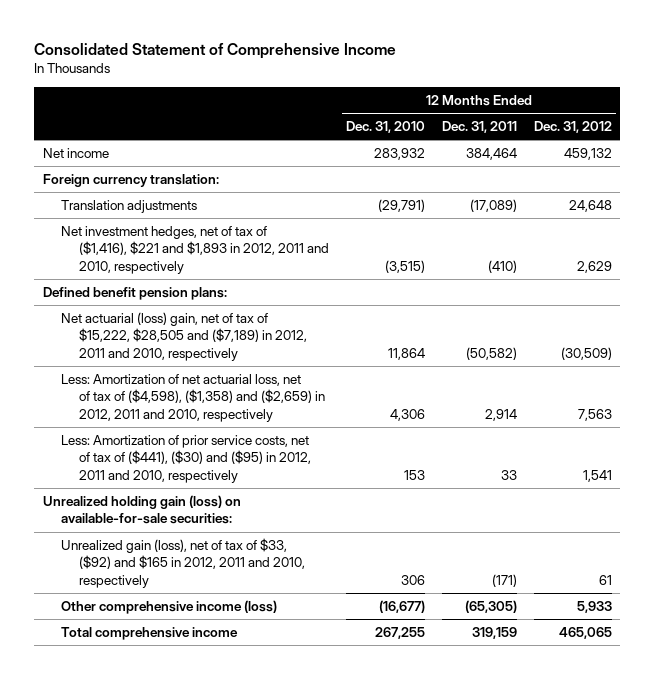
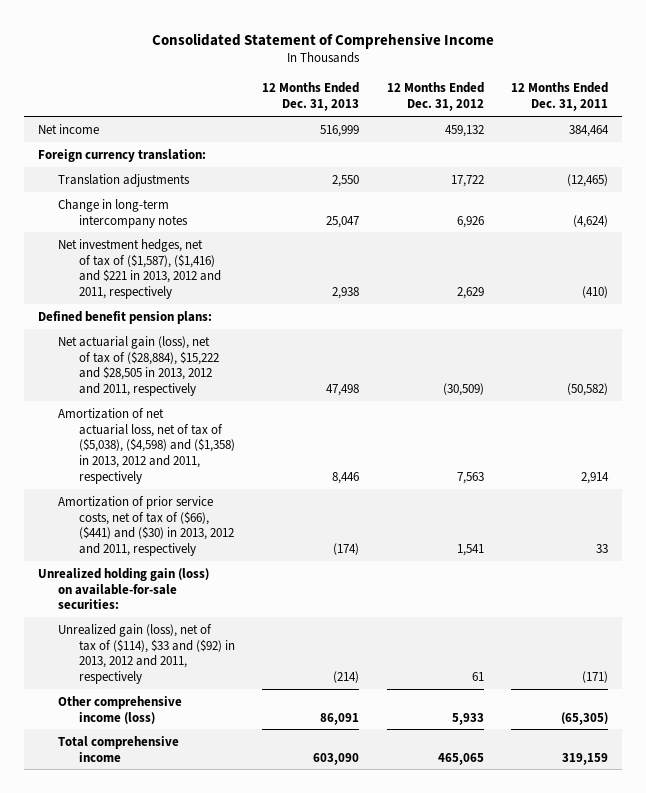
- | 12 Months Ended Dec. 31, 2010 | 12 Months Ended Dec. 31, 2011 | 12 Months Ended Dec. 31, 2012
+ | 12 Months Ended Dec. 31, 2013 | 12 Months Ended Dec. 31, 2012 | 12 Months Ended Dec. 31, 2011
- Translation adjustments | (29,791) | (17,089) | 24,648
- Net investment hedges, net of tax of ($1,416), $221 and $1,893 in 2012, 2011 and 2010, respectively | (3,515) | (410) | 2,629
+ Translation adjustments | 2,550 | 17,722 | (12,465)
+ Change in long-term intercompany notes | 25,047 | 6,926 | (4,624)
+ Net investment hedges, net of tax of ($1,587), ($1,416) and $221 in 2013, 2012 and 2011, respectively | 2,938 | 2,629 | (410)
- Net actuarial (loss) gain, net of tax of $15,222, $28,505 and ($7,189) in 2012, 2011 and 2010, respectively | 11,864 | (50,582) | (30,509)
- Less: Amortization of net actuarial loss, net of tax of ($4,598), ($1,358) and ($2,659) in 2012, 2011 and 2010, respectively | 4,306 | 2,914 | 7,563
- Less: Amortization of prior service costs, net of tax of ($441), ($30) and ($95) in 2012, 2011 and 2010, respectively | 153 | 33 | 1,541
+ Net actuarial gain (loss), net of tax of ($28,884), $15,222 and $28,505 in 2013, 2012 and 2011, respectively | 47,498 | (30,509) | (50,582)
+ Amortization of net actuarial loss, net of tax of ($5,038), ($4,598) and ($1,358) in 2013, 2012 and 2011, respectively | 8,446 | 7,563 | 2,914
+ Amortization of prior service costs, net of tax of ($66), ($441) and ($30) in 2013, 2012 and 2011, respectively | (174) | 1,541 | 33
- Unrealized gain (loss), net of tax of $33, ($92) and $165 in 2012, 2011 and 2010, respectively | 306 | (171) | 61
+ Unrealized gain (loss), net of tax of ($114), $33 and ($92) in 2013, 2012 and 2011, respectively | (214) | 61 | (171)

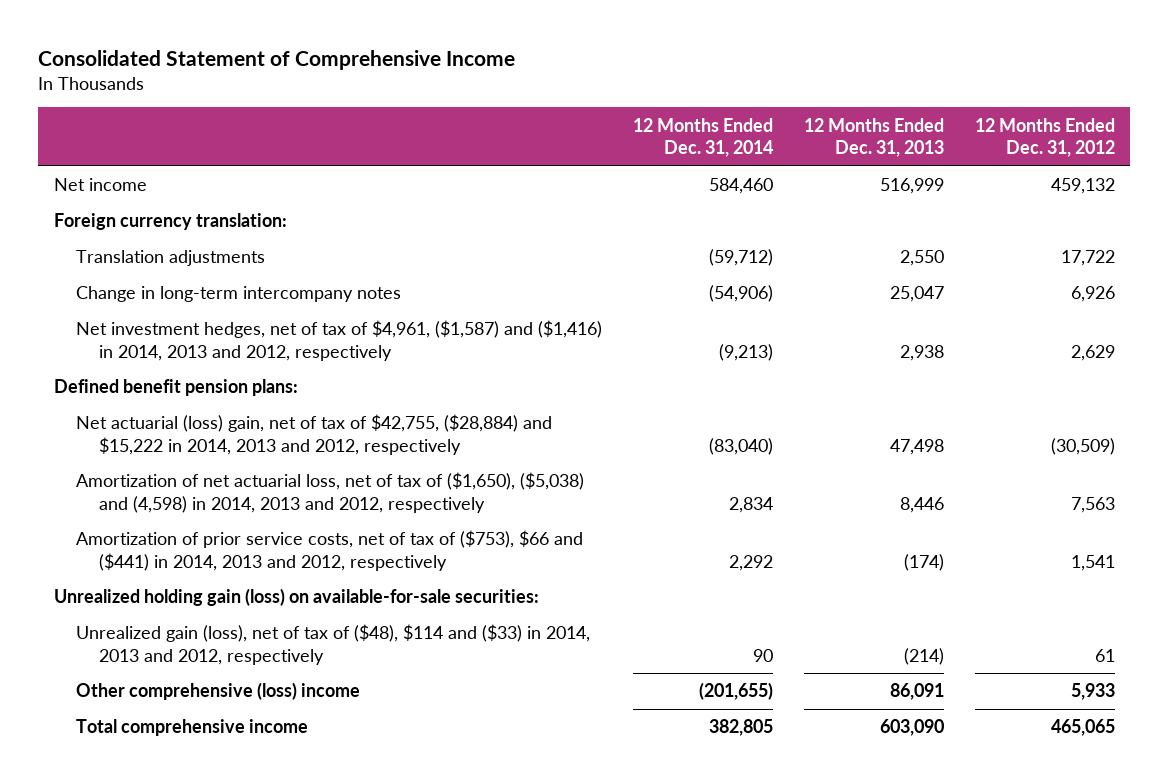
- | 12 Months Ended Dec. 31, 2013 | 12 Months Ended Dec. 31, 2012 | 12 Months Ended Dec. 31, 2011
+ | 12 Months Ended Dec. 31, 2014 | 12 Months Ended Dec. 31, 2013 | 12 Months Ended Dec. 31, 2012
- Net investment hedges, net of tax of ($1,587), ($1,416) and $221 in 2013, 2012 and 2011, respectively | 2,938 | 2,629 | (410)
+ Net investment hedges, net of tax of $4,961, ($1,587) and ($1,416) in 2014, 2013 and 2012, respectively | (9,213) | 2,938 | 2,629
- Net actuarial gain (loss), net of tax of ($28,884), $15,222 and $28,505 in 2013, 2012 and 2011, respectively | 47,498 | (30,509) | (50,582)
- Amortization of net actuarial loss, net of tax of ($5,038), ($4,598) and ($1,358) in 2013, 2012 and 2011, respectively | 8,446 | 7,563 | 2,914
- Amortization of prior service costs, net of tax of ($66), ($441) and ($30) in 2013, 2012 and 2011, respectively | (174) | 1,541 | 33
+ Net actuarial (loss) gain, net of tax of $42,755, ($28,884) and $15,222 in 2014, 2013 and 2012, respectively | (83,040) | 47,498 | (30,509)
+ Amortization of net actuarial loss, net of tax of ($1,650), ($5,038) and (4,598) in 2014, 2013 and 2012, respectively | 2,834 | 8,446 | 7,563
+ Amortization of prior service costs, net of tax of ($753), $66 and ($441) in 2014, 2013 and 2012, respectively | 2,292 | (174) | 1,541
- Unrealized gain (loss), net of tax of ($114), $33 and ($92) in 2013, 2012 and 2011, respectively | (214) | 61 | (171)
- Other comprehensive income (loss) | 86,091 | 5,933 | (65,305)
+ Unrealized gain (loss), net of tax of ($48), $114 and ($33) in 2014, 2013 and 2012, respectively | 90 | (214) | 61
+ Other comprehensive (loss) income | (201,655) | 86,091 | 5,933

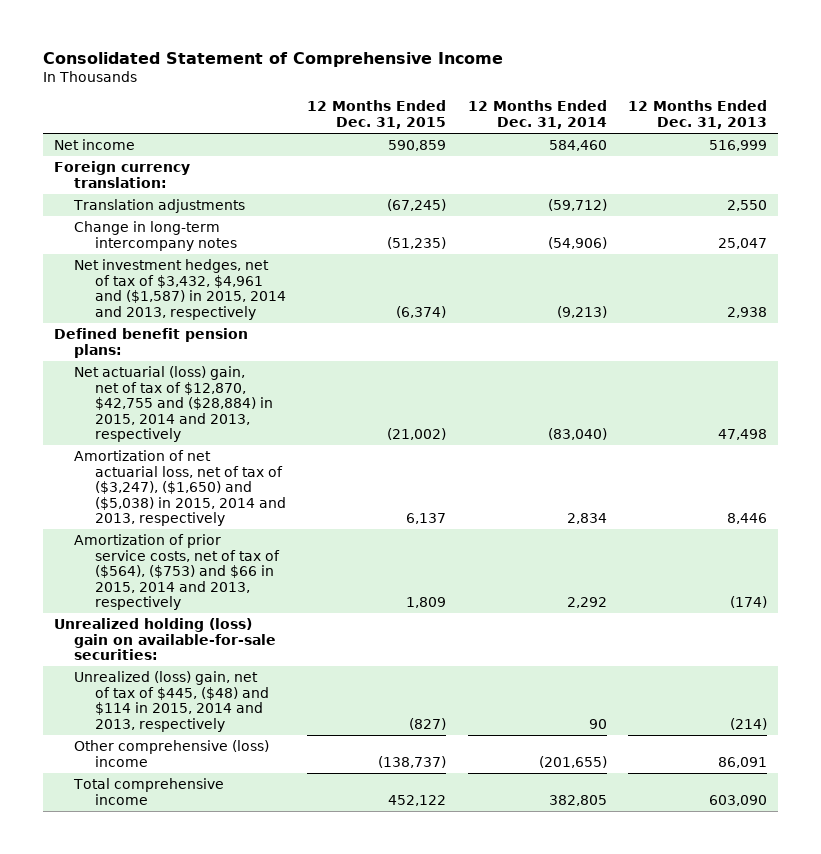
- | 12 Months Ended Dec. 31, 2014 | 12 Months Ended Dec. 31, 2013 | 12 Months Ended Dec. 31, 2012
+ | 12 Months Ended Dec. 31, 2015 | 12 Months Ended Dec. 31, 2014 | 12 Months Ended Dec. 31, 2013
- Net investment hedges, net of tax of $4,961, ($1,587) and ($1,416) in 2014, 2013 and 2012, respectively | (9,213) | 2,938 | 2,629
+ Net investment hedges, net of tax of $3,432, $4,961 and ($1,587) in 2015, 2014 and 2013, respectively | (6,374) | (9,213) | 2,938
- Net actuarial (loss) gain, net of tax of $42,755, ($28,884) and $15,222 in 2014, 2013 and 2012, respectively | (83,040) | 47,498 | (30,509)
- Amortization of net actuarial loss, net of tax of ($1,650), ($5,038) and (4,598) in 2014, 2013 and 2012, respectively | 2,834 | 8,446 | 7,563
- Amortization of prior service costs, net of tax of ($753), $66 and ($441) in 2014, 2013 and 2012, respectively | 2,292 | (174) | 1,541
- Unrealized holding gain (loss) on available-for-sale securities:
- Unrealized gain (loss), net of tax of ($48), $114 and ($33) in 2014, 2013 and 2012, respectively | 90 | (214) | 61
+ Net actuarial (loss) gain, net of tax of $12,870, $42,755 and ($28,884) in 2015, 2014 and 2013, respectively | (21,002) | (83,040) | 47,498
+ Amortization of net actuarial loss, net of tax of ($3,247), ($1,650) and ($5,038) in 2015, 2014 and 2013, respectively | 6,137 | 2,834 | 8,446
+ Amortization of prior service costs, net of tax of ($564), ($753) and $66 in 2015, 2014 and 2013, respectively | 1,809 | 2,292 | (174)
+ Unrealized holding (loss) gain on available-for-sale securities:
+ Unrealized (loss) gain, net of tax of $445, ($48) and $114 in 2015, 2014 and 2013, respectively | (827) | 90 | (214)

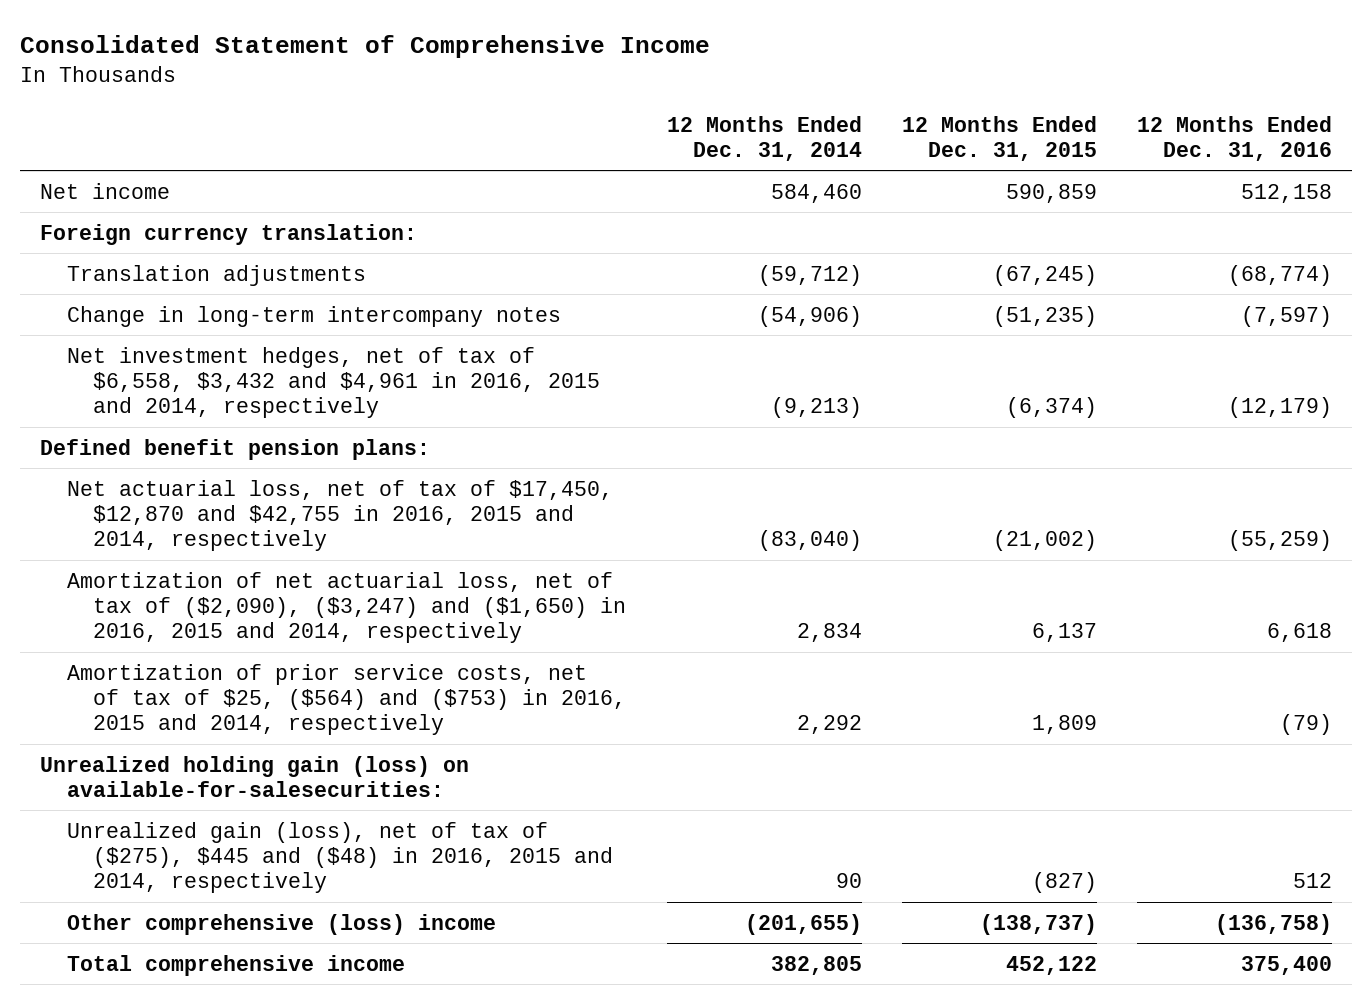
- | 12 Months Ended Dec. 31, 2015 | 12 Months Ended Dec. 31, 2014 | 12 Months Ended Dec. 31, 2013
+ | 12 Months Ended Dec. 31, 2014 | 12 Months Ended Dec. 31, 2015 | 12 Months Ended Dec. 31, 2016
- Net investment hedges, net of tax of $3,432, $4,961 and ($1,587) in 2015, 2014 and 2013, respectively | (6,374) | (9,213) | 2,938
+ Net investment hedges, net of tax of $6,558, $3,432 and $4,961 in 2016, 2015 and 2014, respectively | (9,213) | (6,374) | (12,179)
- Net actuarial (loss) gain, net of tax of $12,870, $42,755 and ($28,884) in 2015, 2014 and 2013, respectively | (21,002) | (83,040) | 47,498
- Amortization of net actuarial loss, net of tax of ($3,247), ($1,650) and ($5,038) in 2015, 2014 and 2013, respectively | 6,137 | 2,834 | 8,446
- Amortization of prior service costs, net of tax of ($564), ($753) and $66 in 2015, 2014 and 2013, respectively | 1,809 | 2,292 | (174)
- Unrealized holding (loss) gain on available-for-sale securities:
- Unrealized (loss) gain, net of tax of $445, ($48) and $114 in 2015, 2014 and 2013, respectively | (827) | 90 | (214)
+ Net actuarial loss, net of tax of $17,450, $12,870 and $42,755 in 2016, 2015 and 2014, respectively | (83,040) | (21,002) | (55,259)
+ Amortization of net actuarial loss, net of tax of ($2,090), ($3,247) and ($1,650) in 2016, 2015 and 2014, respectively | 2,834 | 6,137 | 6,618
+ Amortization of prior service costs, net of tax of $25, ($564) and ($753) in 2016, 2015 and 2014, respectively | 2,292 | 1,809 | (79)
+ Unrealized holding gain (loss) on available-for-salesecurities:
+ Unrealized gain (loss), net of tax of ($275), $445 and ($48) in 2016, 2015 and 2014, respectively | 90 | (827) | 512

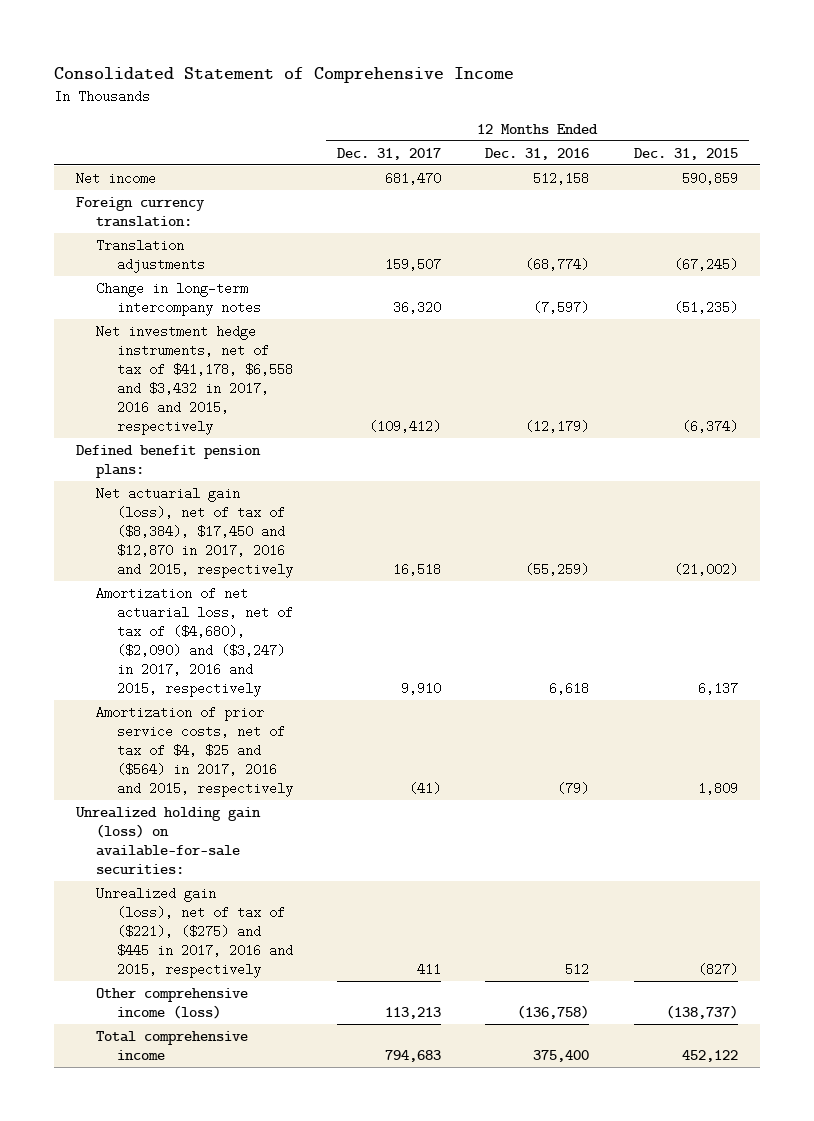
- | 12 Months Ended Dec. 31, 2014 | 12 Months Ended Dec. 31, 2015 | 12 Months Ended Dec. 31, 2016
+ | 12 Months Ended Dec. 31, 2017 | 12 Months Ended Dec. 31, 2016 | 12 Months Ended Dec. 31, 2015
- Net investment hedges, net of tax of $6,558, $3,432 and $4,961 in 2016, 2015 and 2014, respectively | (9,213) | (6,374) | (12,179)
+ Net investment hedge instruments, net of tax of $41,178, $6,558 and $3,432 in 2017, 2016 and 2015, respectively | (109,412) | (12,179) | (6,374)
- Net actuarial loss, net of tax of $17,450, $12,870 and $42,755 in 2016, 2015 and 2014, respectively | (83,040) | (21,002) | (55,259)
- Amortization of net actuarial loss, net of tax of ($2,090), ($3,247) and ($1,650) in 2016, 2015 and 2014, respectively | 2,834 | 6,137 | 6,618
- Amortization of prior service costs, net of tax of $25, ($564) and ($753) in 2016, 2015 and 2014, respectively | 2,292 | 1,809 | (79)
- Unrealized holding gain (loss) on available-for-salesecurities:
- Unrealized gain (loss), net of tax of ($275), $445 and ($48) in 2016, 2015 and 2014, respectively | 90 | (827) | 512
- Other comprehensive (loss) income | (201,655) | (138,737) | (136,758)
+ Net actuarial gain (loss), net of tax of ($8,384), $17,450 and $12,870 in 2017, 2016 and 2015, respectively | 16,518 | (55,259) | (21,002)
+ Amortization of net actuarial loss, net of tax of ($4,680), ($2,090) and ($3,247) in 2017, 2016 and 2015, respectively | 9,910 | 6,618 | 6,137
+ Amortization of prior service costs, net of tax of $4, $25 and ($564) in 2017, 2016 and 2015, respectively | (41) | (79) | 1,809
+ Unrealized holding gain (loss) on available-for-sale securities:
+ Unrealized gain (loss), net of tax of ($221), ($275) and $445 in 2017, 2016 and 2015, respectively | 411 | 512 | (827)
+ Other comprehensive income (loss) | 113,213 | (136,758) | (138,737)

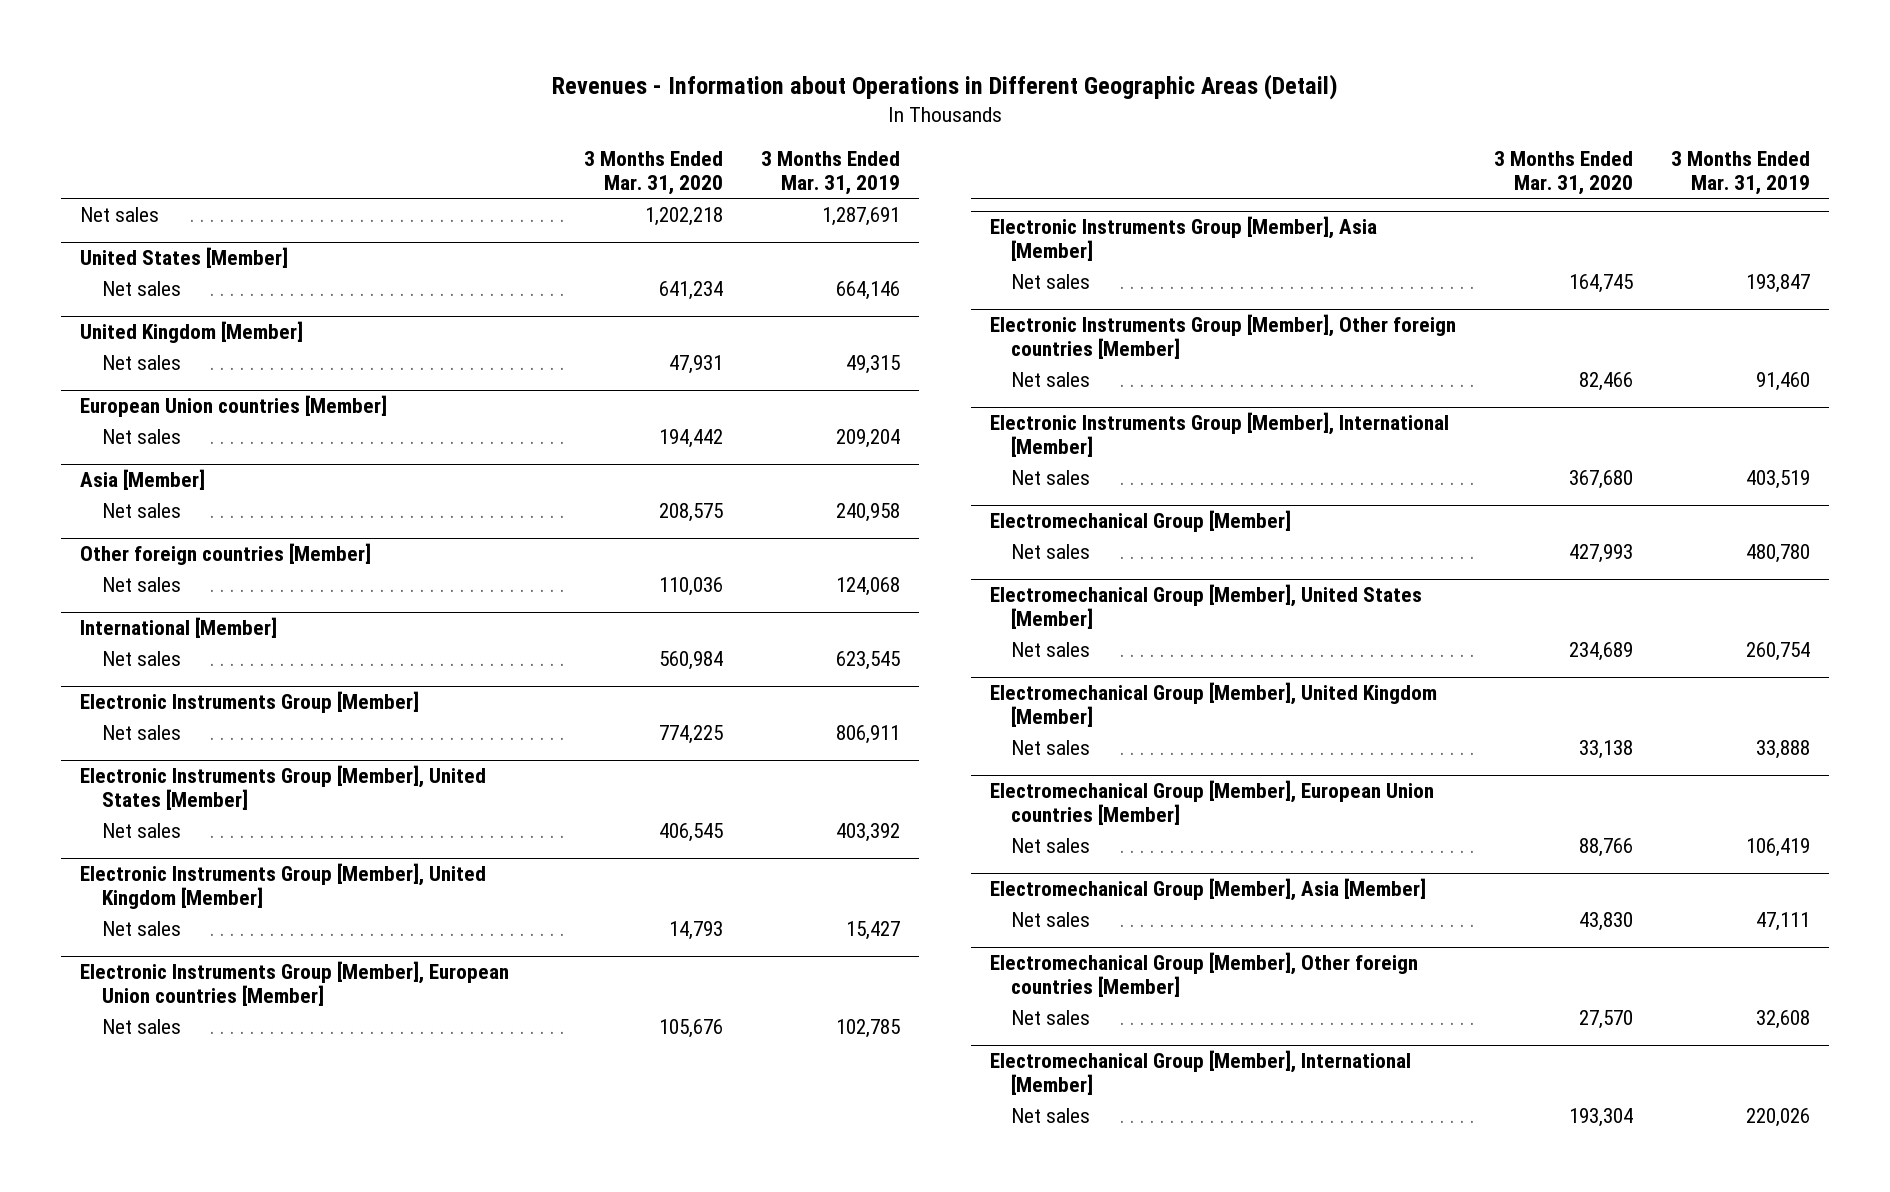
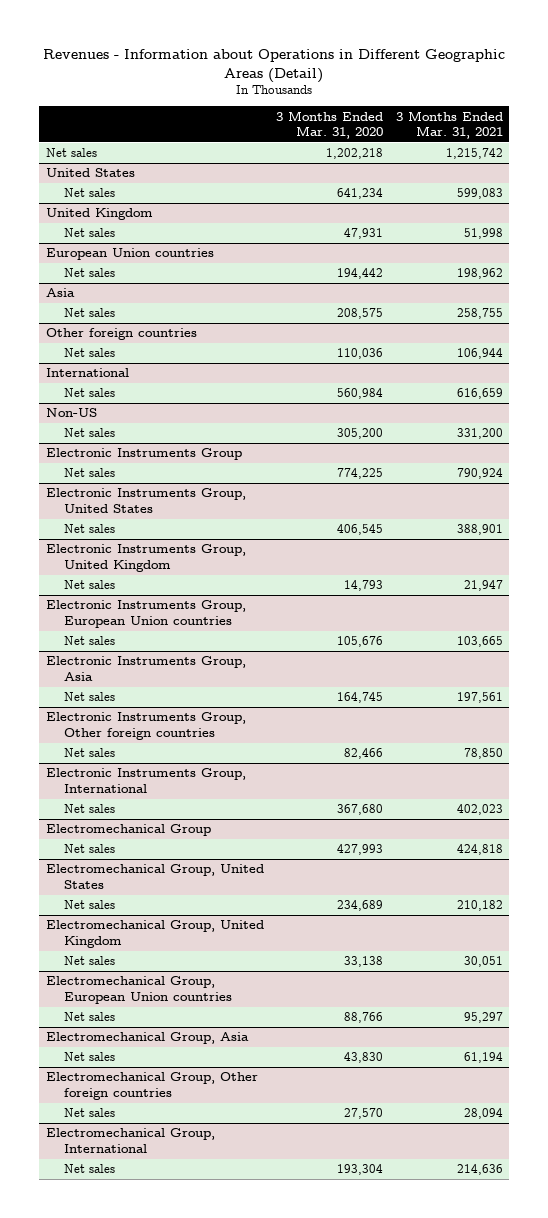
- | 3 Months Ended Mar. 31, 2020 | 3 Months Ended Mar. 31, 2019
+ | 3 Months Ended Mar. 31, 2020 | 3 Months Ended Mar. 31, 2021
- United States [Member]
+ United States
- United Kingdom [Member]
+ United Kingdom
- European Union countries [Member]
+ European Union countries
- Asia [Member]
+ Asia
- Other foreign countries [Member]
+ Other foreign countries
- International [Member]
+ International
- Electronic Instruments Group [Member]
+ Non-US
+ Net sales | 305,200 | 331,200
+ Electronic Instruments Group
- Electronic Instruments Group [Member], United States [Member]
+ Electronic Instruments Group, United States
- Electronic Instruments Group [Member], United Kingdom [Member]
+ Electronic Instruments Group, United Kingdom
- Electronic Instruments Group [Member], European Union countries [Member]
+ Electronic Instruments Group, European Union countries
- Electronic Instruments Group [Member], Asia [Member]
+ Electronic Instruments Group, Asia
- Electronic Instruments Group [Member], Other foreign countries [Member]
+ Electronic Instruments Group, Other foreign countries
- Electronic Instruments Group [Member], International [Member]
+ Electronic Instruments Group, International
- Electromechanical Group [Member]
+ Electromechanical Group
- Electromechanical Group [Member], United States [Member]
+ Electromechanical Group, United States
- Electromechanical Group [Member], United Kingdom [Member]
+ Electromechanical Group, United Kingdom
- Electromechanical Group [Member], European Union countries [Member]
+ Electromechanical Group, European Union countries
- Electromechanical Group [Member], Asia [Member]
+ Electromechanical Group, Asia
- Electromechanical Group [Member], Other foreign countries [Member]
+ Electromechanical Group, Other foreign countries
- Electromechanical Group [Member], International [Member]
+ Electromechanical Group, International

